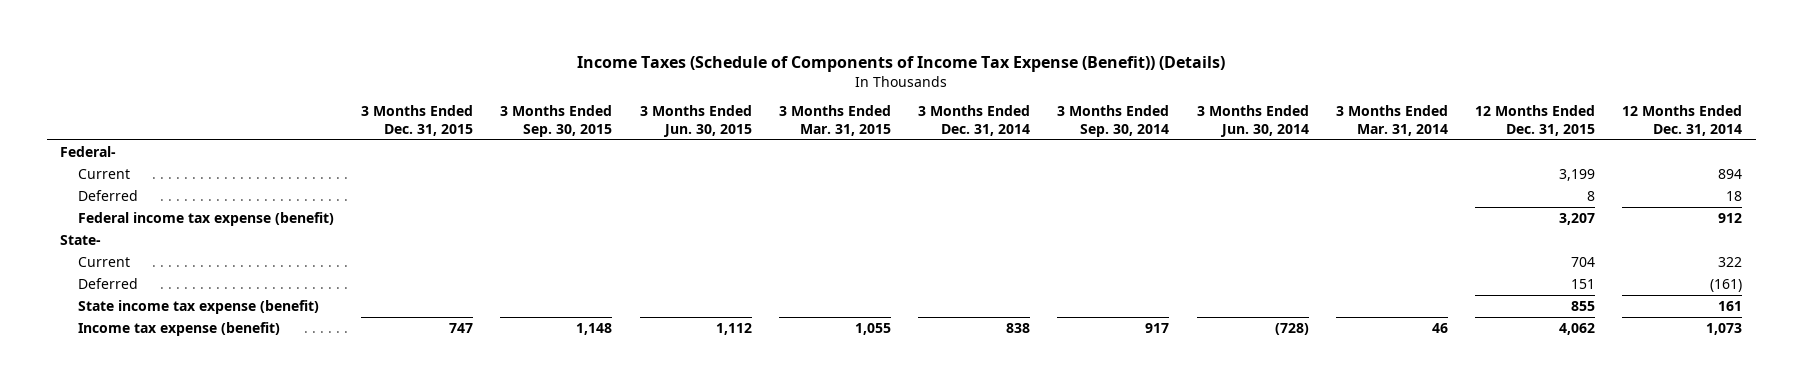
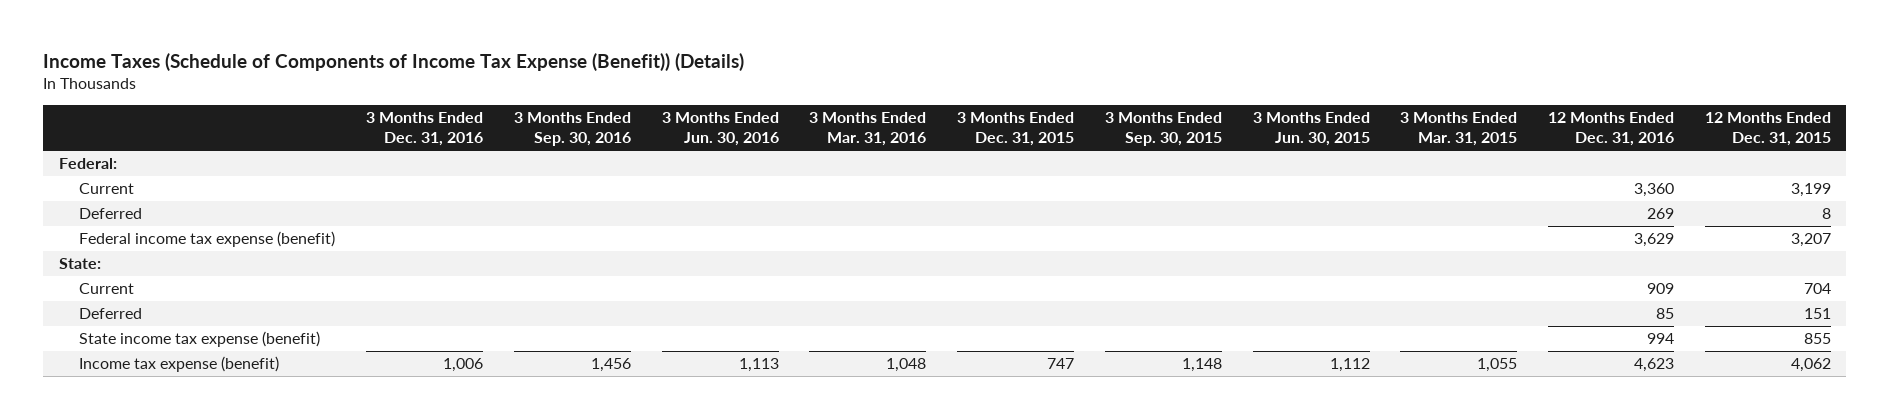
- | 3 Months Ended Dec. 31, 2015 | 3 Months Ended Sep. 30, 2015 | 3 Months Ended Jun. 30, 2015 | 3 Months Ended Mar. 31, 2015 | 3 Months Ended Dec. 31, 2014 | 3 Months Ended Sep. 30, 2014 | 3 Months Ended Jun. 30, 2014 | 3 Months Ended Mar. 31, 2014 | 12 Months Ended Dec. 31, 2015 | 12 Months Ended Dec. 31, 2014
+ | 3 Months Ended Dec. 31, 2016 | 3 Months Ended Sep. 30, 2016 | 3 Months Ended Jun. 30, 2016 | 3 Months Ended Mar. 31, 2016 | 3 Months Ended Dec. 31, 2015 | 3 Months Ended Sep. 30, 2015 | 3 Months Ended Jun. 30, 2015 | 3 Months Ended Mar. 31, 2015 | 12 Months Ended Dec. 31, 2016 | 12 Months Ended Dec. 31, 2015
- Federal-
+ Federal:
- State-
+ State:

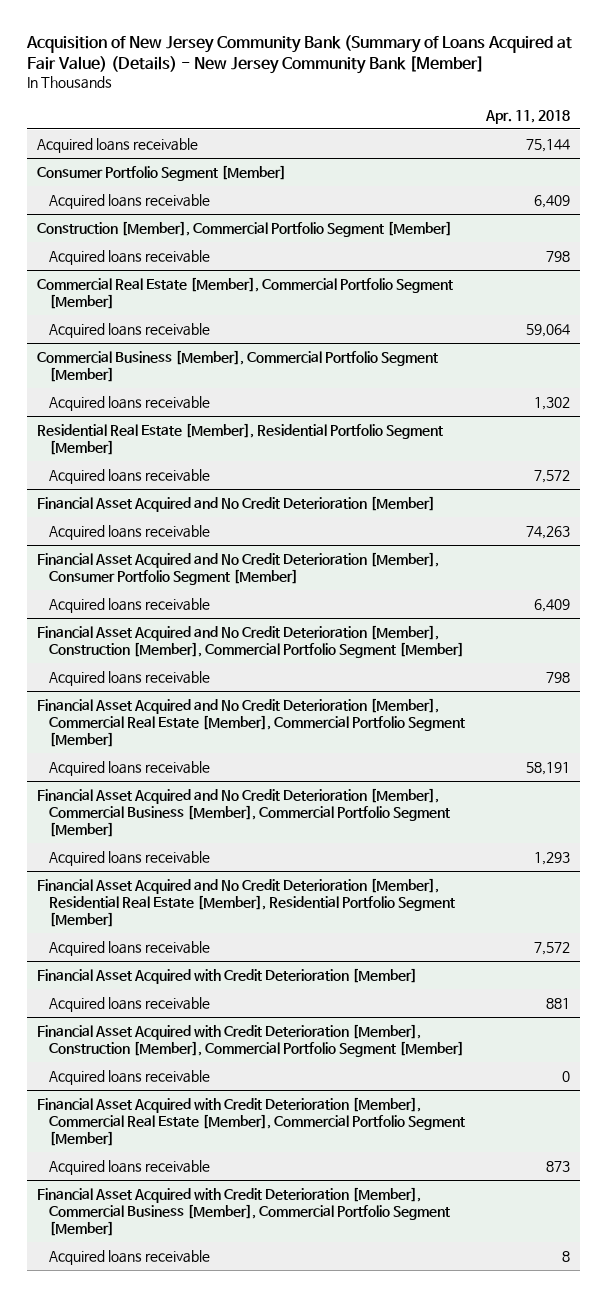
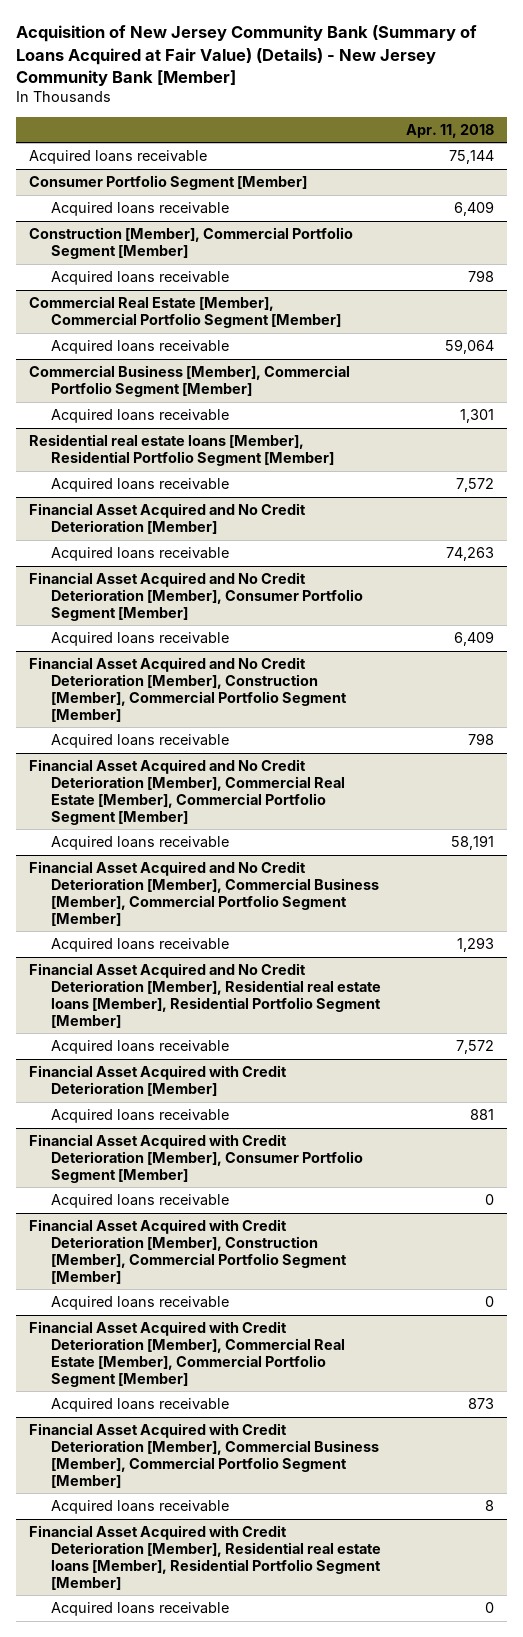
@ Commercial Business [Member], Commercial Portfolio Segment [Member]
- Acquired loans receivable | 1,302
- Residential Real Estate [Member], Residential Portfolio Segment [Member]
@ Commercial Business [Member], Commercial Portfolio Segment [Member]
+ Acquired loans receivable | 1,301
+ Residential real estate loans [Member], Residential Portfolio Segment [Member]
- Financial Asset Acquired and No Credit Deterioration [Member], Residential Real Estate [Member], Residential Portfolio Segment [Member]
+ Financial Asset Acquired and No Credit Deterioration [Member], Residential real estate loans [Member], Residential Portfolio Segment [Member]
+ Financial Asset Acquired with Credit Deterioration [Member], Consumer Portfolio Segment [Member]
+ Acquired loans receivable | 0
+ Financial Asset Acquired with Credit Deterioration [Member], Residential real estate loans [Member], Residential Portfolio Segment [Member]
+ Acquired loans receivable | 0

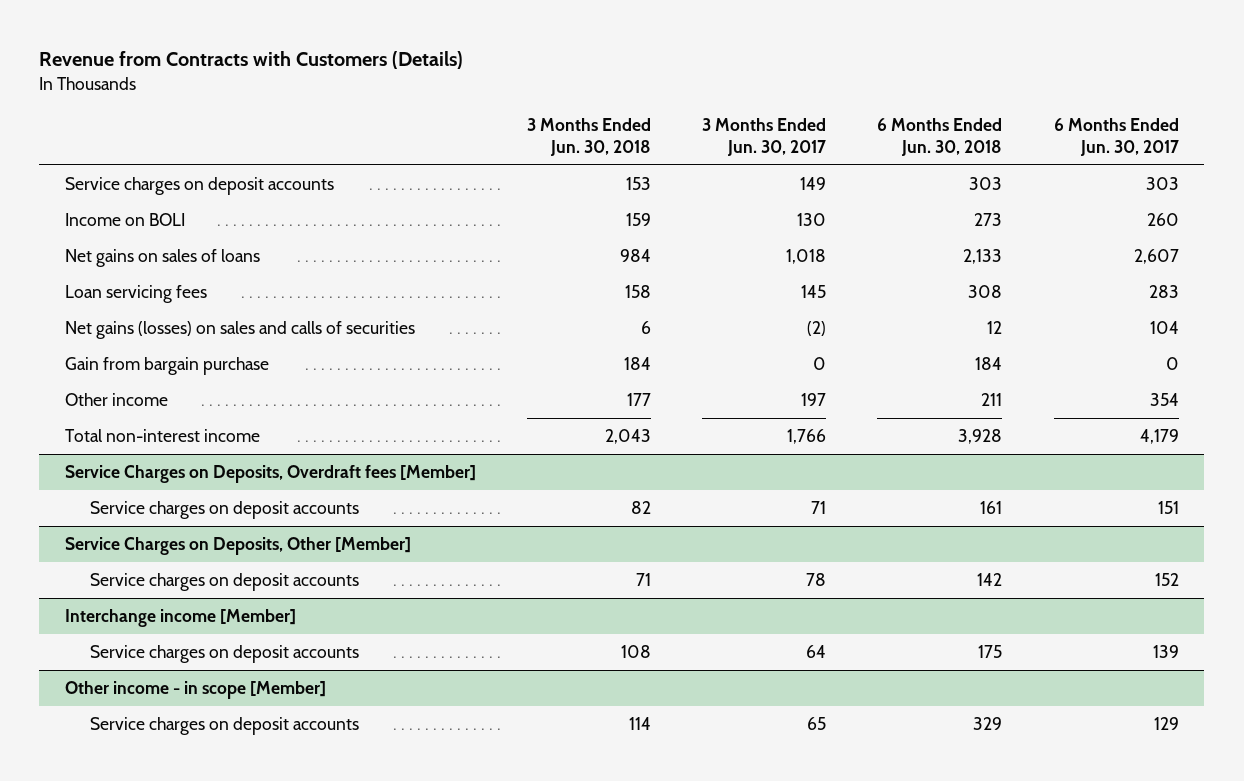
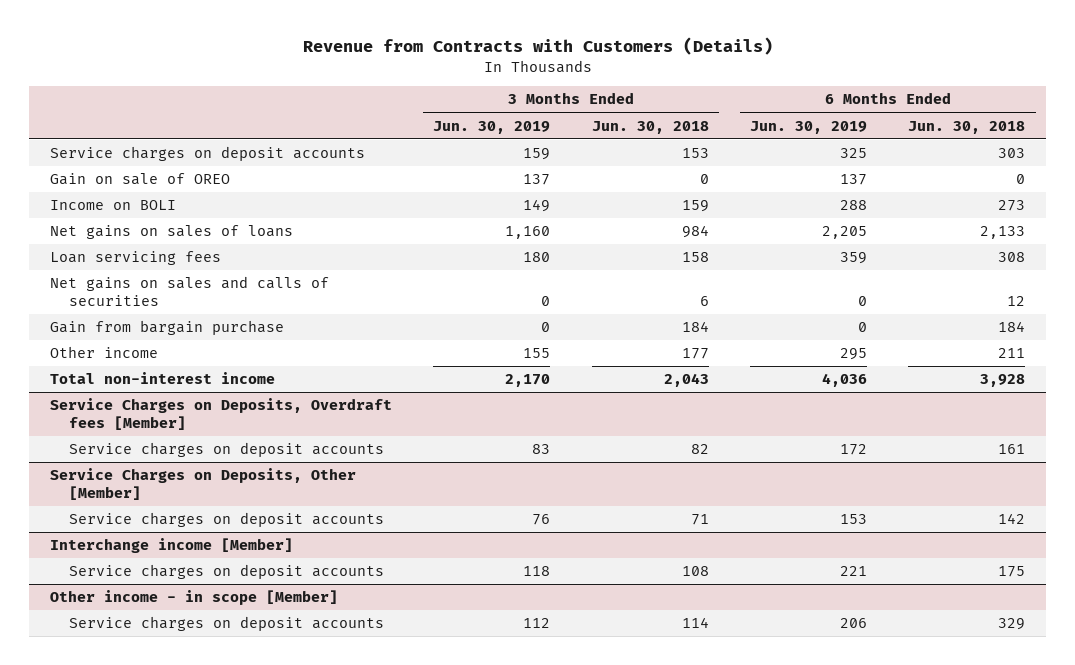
- | 3 Months Ended Jun. 30, 2018 | 3 Months Ended Jun. 30, 2017 | 6 Months Ended Jun. 30, 2018 | 6 Months Ended Jun. 30, 2017
+ | 3 Months Ended Jun. 30, 2019 | 3 Months Ended Jun. 30, 2018 | 6 Months Ended Jun. 30, 2019 | 6 Months Ended Jun. 30, 2018
+ Gain on sale of OREO | 137 | 0 | 137 | 0
- Net gains (losses) on sales and calls of securities | 6 | (2) | 12 | 104
+ Net gains on sales and calls of securities | 0 | 6 | 0 | 12

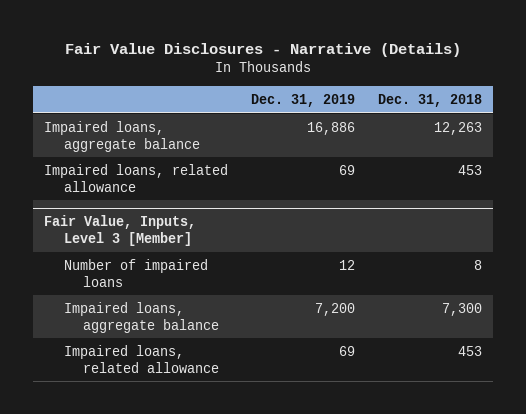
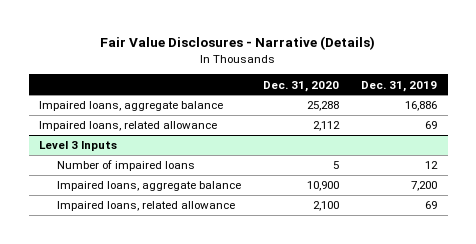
- | Dec. 31, 2019 | Dec. 31, 2018
+ | Dec. 31, 2020 | Dec. 31, 2019
- Fair Value, Inputs, Level 3 [Member]
+ Level 3 Inputs

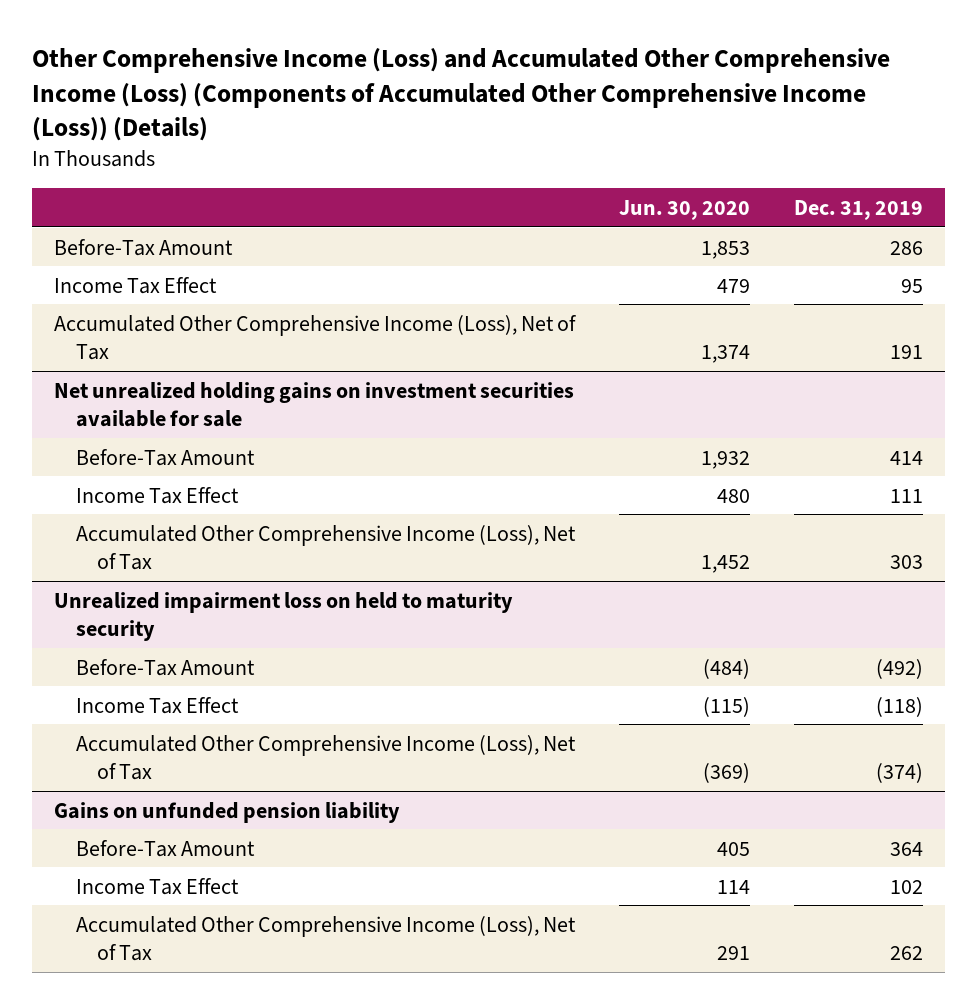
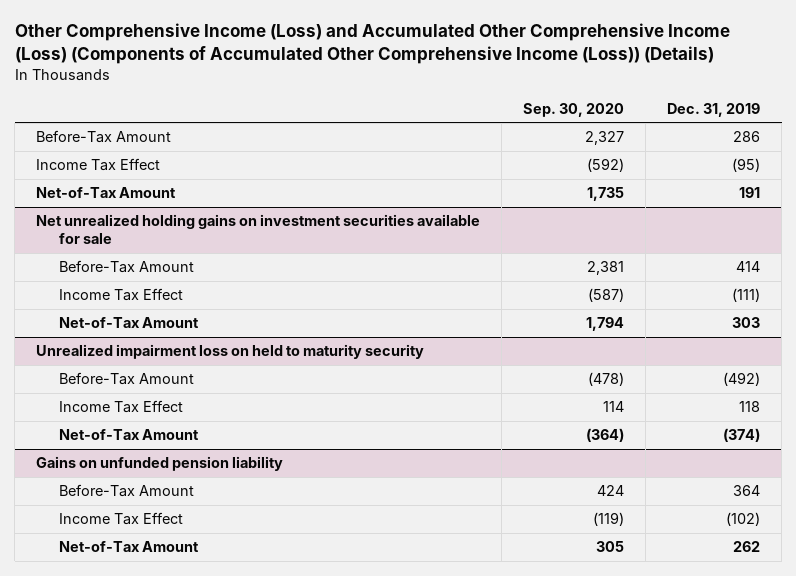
- | Jun. 30, 2020 | Dec. 31, 2019
+ | Sep. 30, 2020 | Dec. 31, 2019
- Income Tax Effect | 479 | 95
- Accumulated Other Comprehensive Income (Loss), Net of Tax | 1,374 | 191
+ Income Tax Effect | (592) | (95)
+ Net-of-Tax Amount | 1,735 | 191
@ Net unrealized holding gains on investment securities available for sale
- Income Tax Effect | 480 | 111
- Accumulated Other Comprehensive Income (Loss), Net of Tax | 1,452 | 303
+ Income Tax Effect | (587) | (111)
+ Net-of-Tax Amount | 1,794 | 303
@ Unrealized impairment loss on held to maturity security
- Income Tax Effect | (115) | (118)
- Accumulated Other Comprehensive Income (Loss), Net of Tax | (369) | (374)
+ Income Tax Effect | 114 | 118
+ Net-of-Tax Amount | (364) | (374)
@ Gains on unfunded pension liability
- Income Tax Effect | 114 | 102
- Accumulated Other Comprehensive Income (Loss), Net of Tax | 291 | 262
+ Income Tax Effect | (119) | (102)
+ Net-of-Tax Amount | 305 | 262

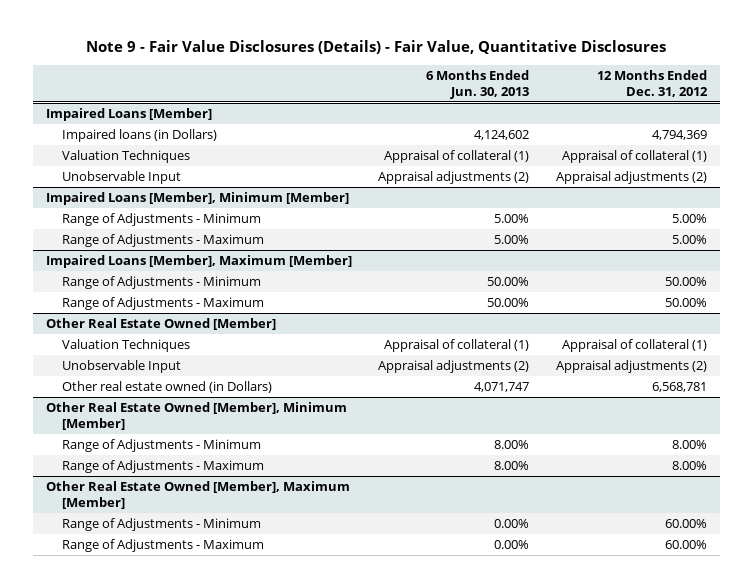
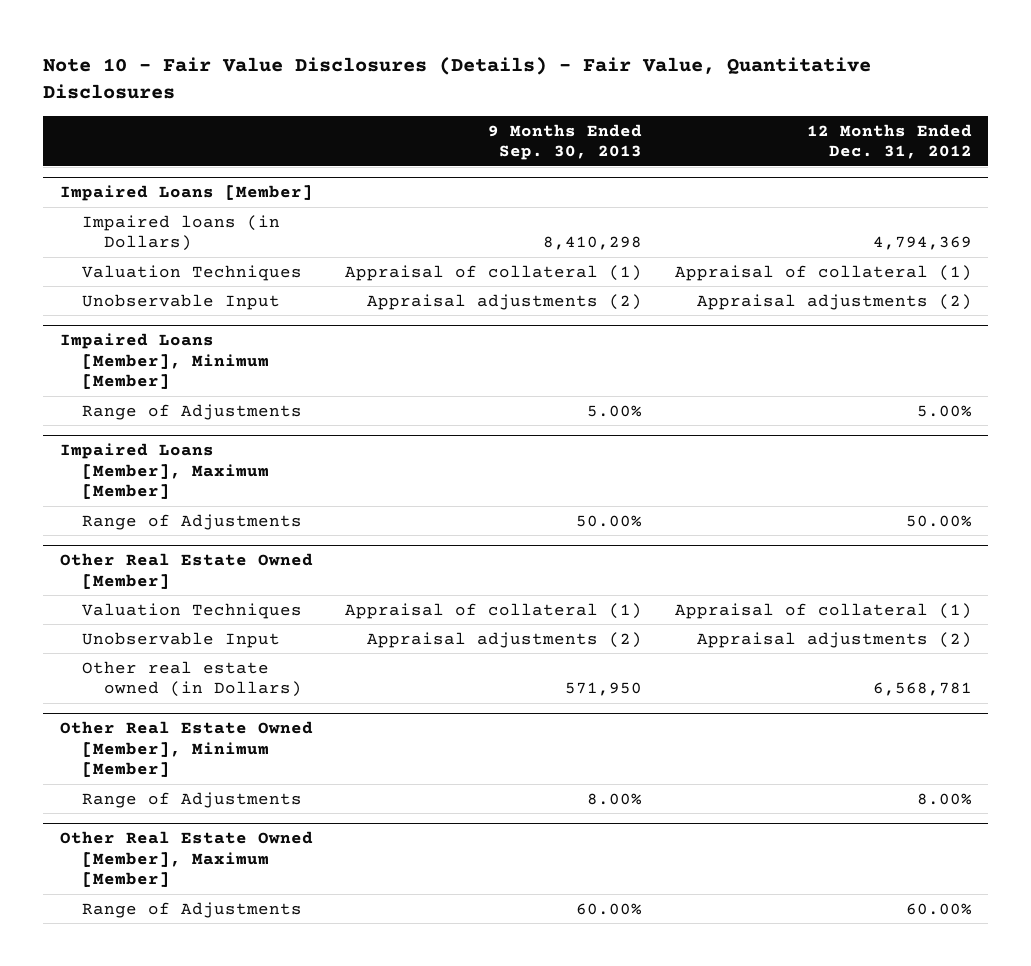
- Note 9 - Fair Value Disclosures (Details) - Fair Value, Quantitative Disclosures
+ Note 10 - Fair Value Disclosures (Details) - Fair Value, Quantitative Disclosures
- | 6 Months Ended Jun. 30, 2013 | 12 Months Ended Dec. 31, 2012
+ | 9 Months Ended Sep. 30, 2013 | 12 Months Ended Dec. 31, 2012
@ Impaired Loans [Member], Minimum [Member]
- Range of Adjustments - Minimum | 5.00% | 5.00%
- Range of Adjustments - Maximum | 5.00% | 5.00%
+ Range of Adjustments | 5.00% | 5.00%
@ Impaired Loans [Member], Maximum [Member]
- Range of Adjustments - Minimum | 50.00% | 50.00%
- Range of Adjustments - Maximum | 50.00% | 50.00%
+ Range of Adjustments | 50.00% | 50.00%
@ Other Real Estate Owned [Member], Minimum [Member]
- Range of Adjustments - Minimum | 8.00% | 8.00%
- Range of Adjustments - Maximum | 8.00% | 8.00%
+ Range of Adjustments | 8.00% | 8.00%
@ Other Real Estate Owned [Member], Maximum [Member]
- Range of Adjustments - Minimum | 0.00% | 60.00%
- Range of Adjustments - Maximum | 0.00% | 60.00%
+ Range of Adjustments | 60.00% | 60.00%

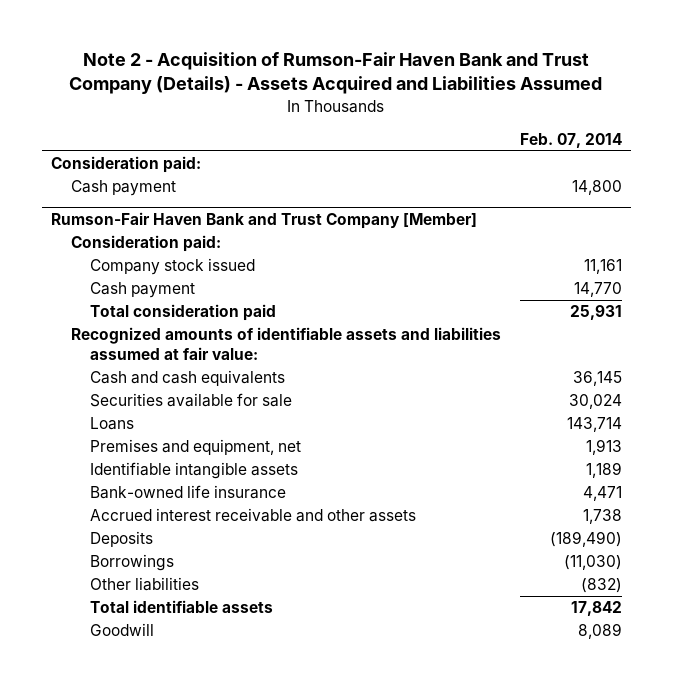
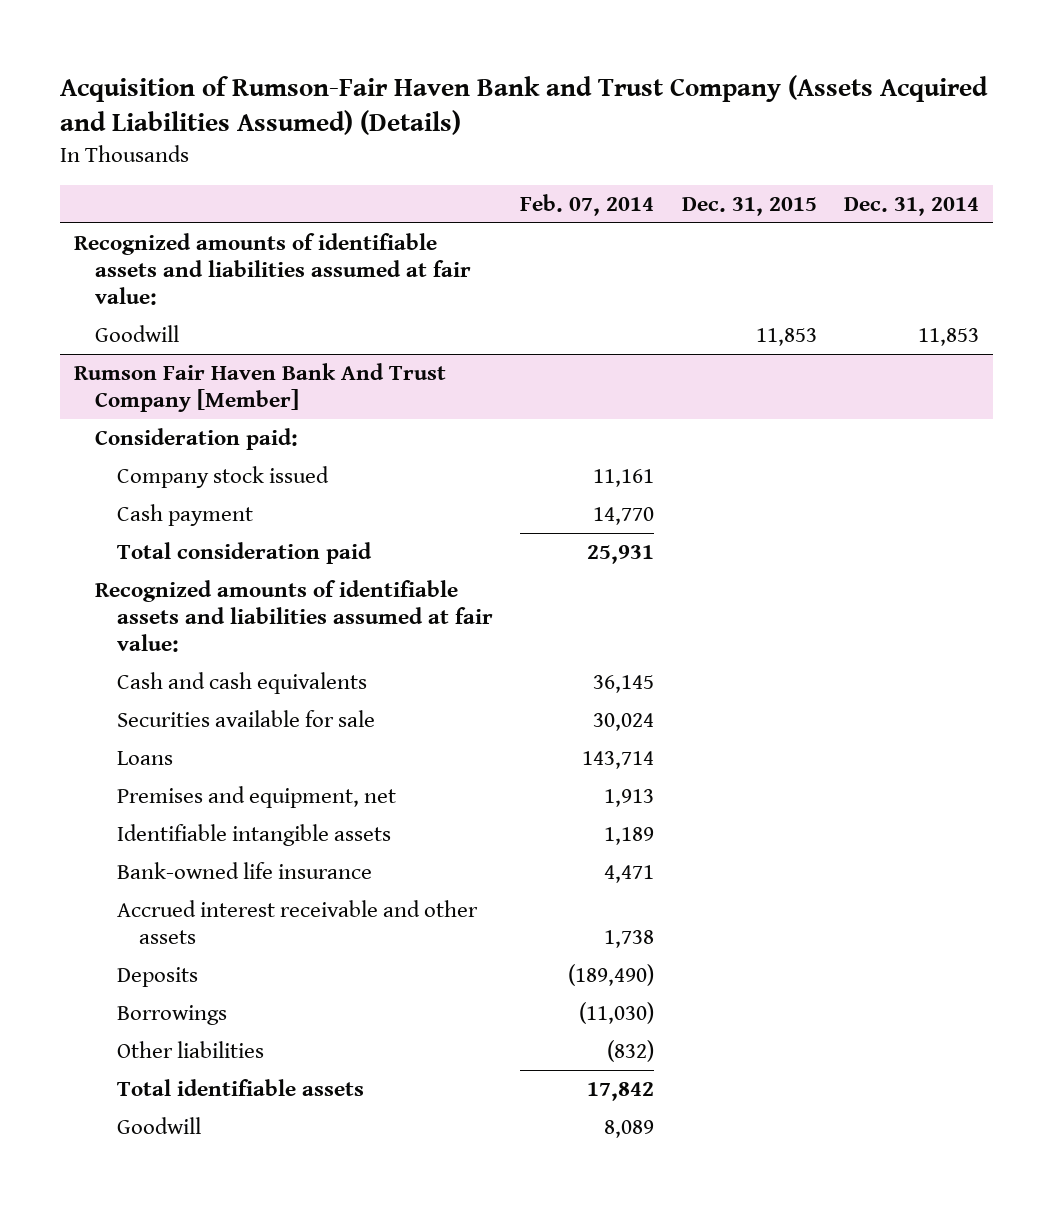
- Note 2 - Acquisition of Rumson-Fair Haven Bank and Trust Company (Details) - Assets Acquired and Liabilities Assumed
+ Acquisition of Rumson-Fair Haven Bank and Trust Company (Assets Acquired and Liabilities Assumed) (Details)
- | Feb. 07, 2014
+ | Feb. 07, 2014 | Dec. 31, 2015 | Dec. 31, 2014
- Consideration paid:
- Cash payment | 14,800
- Rumson-Fair Haven Bank and Trust Company [Member]
+ Recognized amounts of identifiable assets and liabilities assumed at fair value:
+ Goodwill | | 11,853 | 11,853
+ Rumson Fair Haven Bank And Trust Company [Member]

